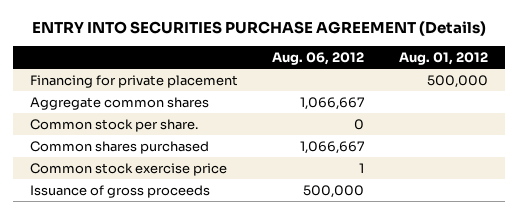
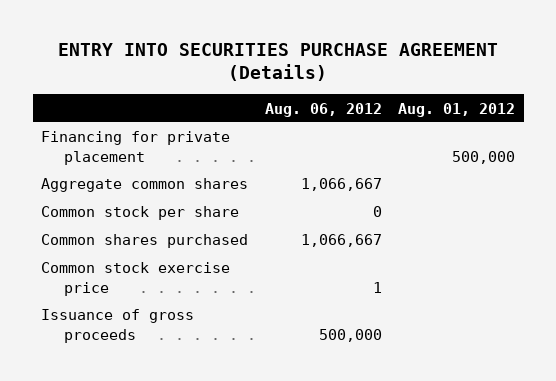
- Common stock per share. | 0 |
+ Common stock per share | 0 |

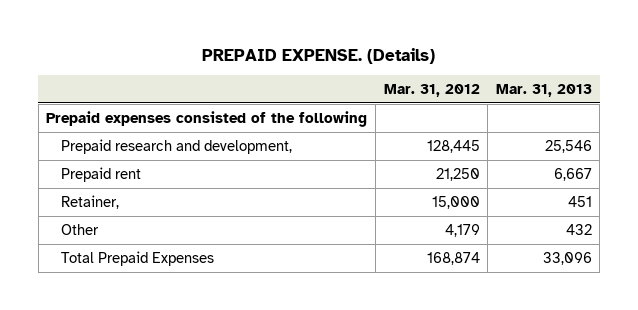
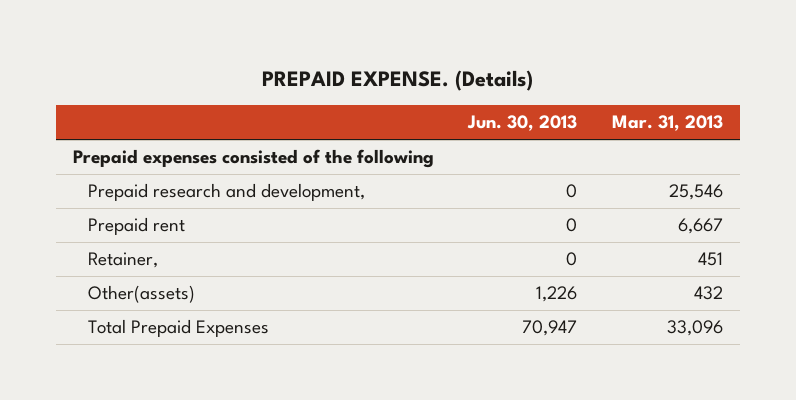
- | Mar. 31, 2012 | Mar. 31, 2013
+ | Jun. 30, 2013 | Mar. 31, 2013
- Other | 4,179 | 432
+ Other(assets) | 1,226 | 432

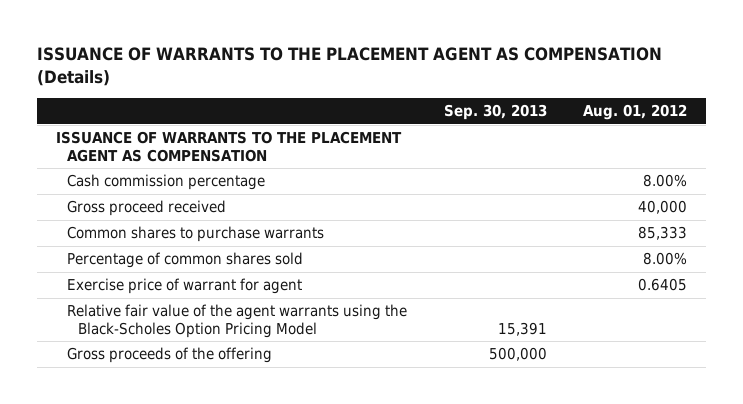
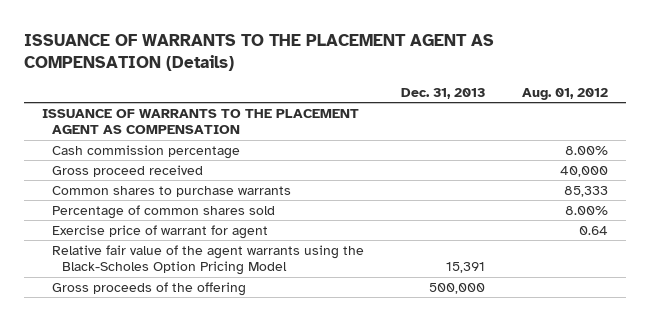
- | Sep. 30, 2013 | Aug. 01, 2012
+ | Dec. 31, 2013 | Aug. 01, 2012
- Exercise price of warrant for agent | | 0.6405
+ Exercise price of warrant for agent | | 0.64

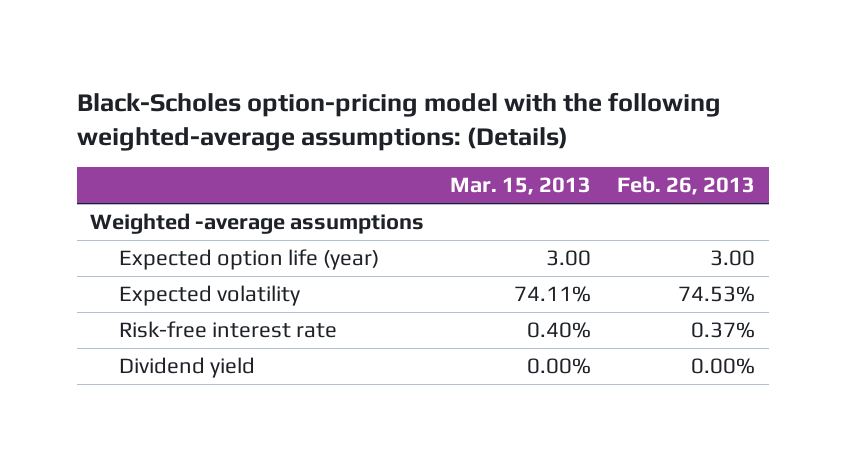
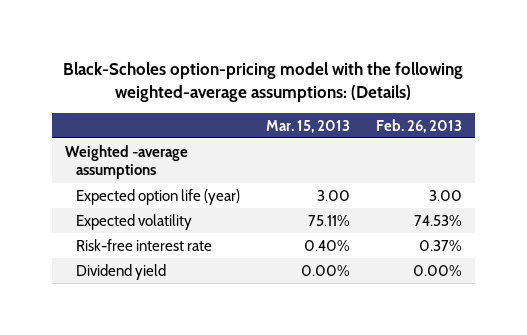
- Expected volatility | 74.11% | 74.53%
+ Expected volatility | 75.11% | 74.53%

